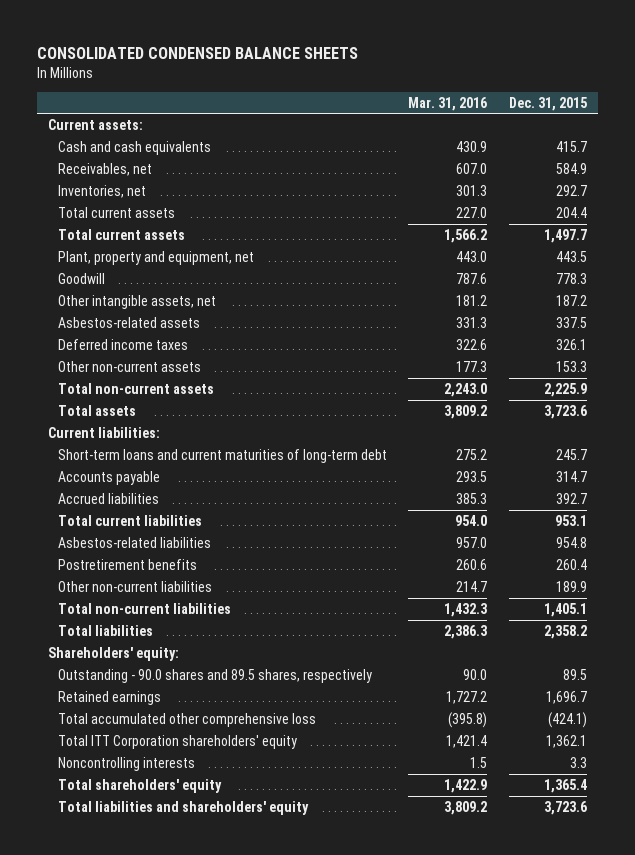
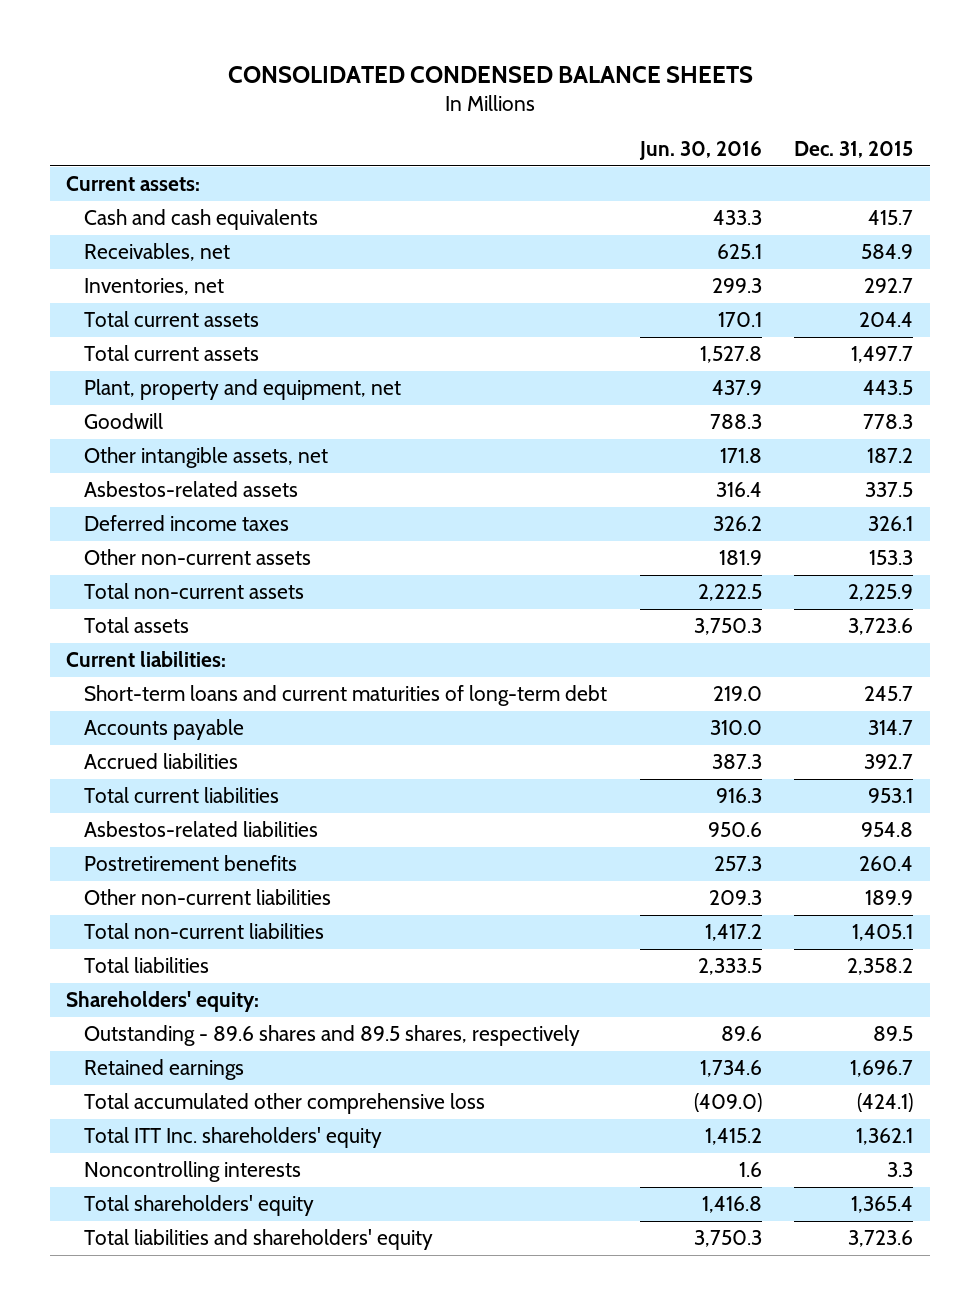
- | Mar. 31, 2016 | Dec. 31, 2015
+ | Jun. 30, 2016 | Dec. 31, 2015
- Outstanding - 90.0 shares and 89.5 shares, respectively | 90.0 | 89.5
+ Outstanding - 89.6 shares and 89.5 shares, respectively | 89.6 | 89.5
- Total ITT Corporation shareholders' equity | 1,421.4 | 1,362.1
+ Total ITT Inc. shareholders' equity | 1,415.2 | 1,362.1

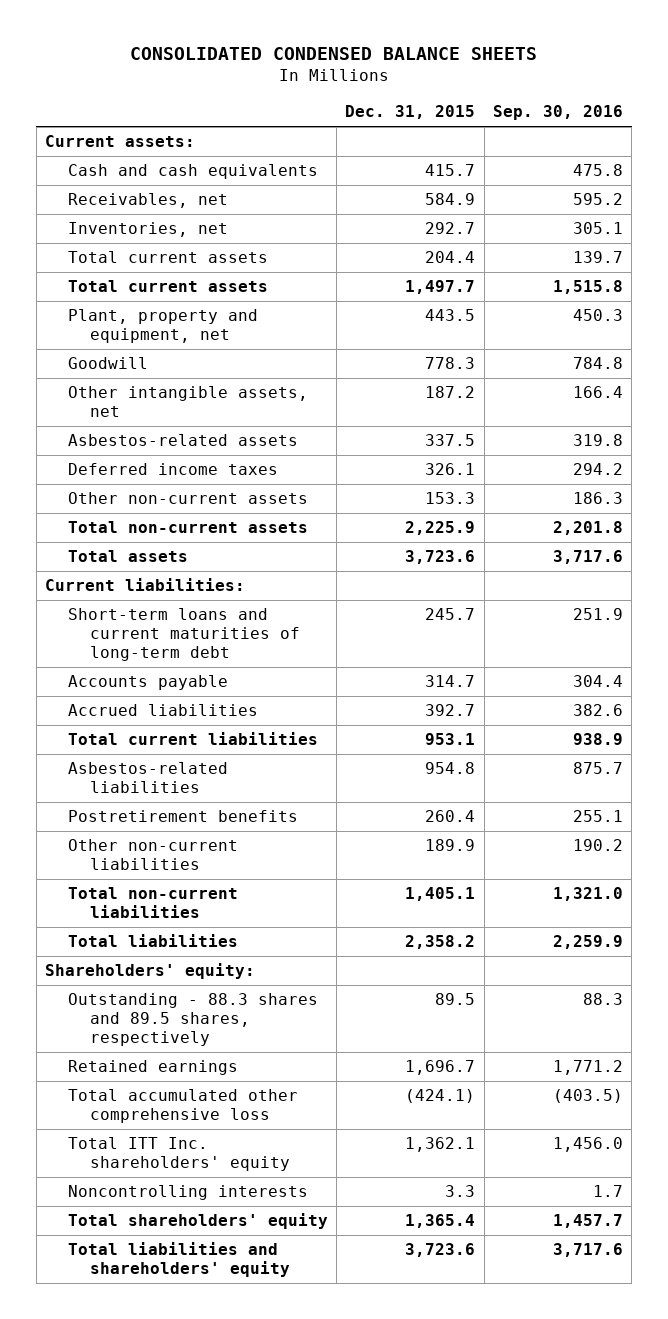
- | Jun. 30, 2016 | Dec. 31, 2015
+ | Dec. 31, 2015 | Sep. 30, 2016
- Outstanding - 89.6 shares and 89.5 shares, respectively | 89.6 | 89.5
+ Outstanding - 88.3 shares and 89.5 shares, respectively | 89.5 | 88.3

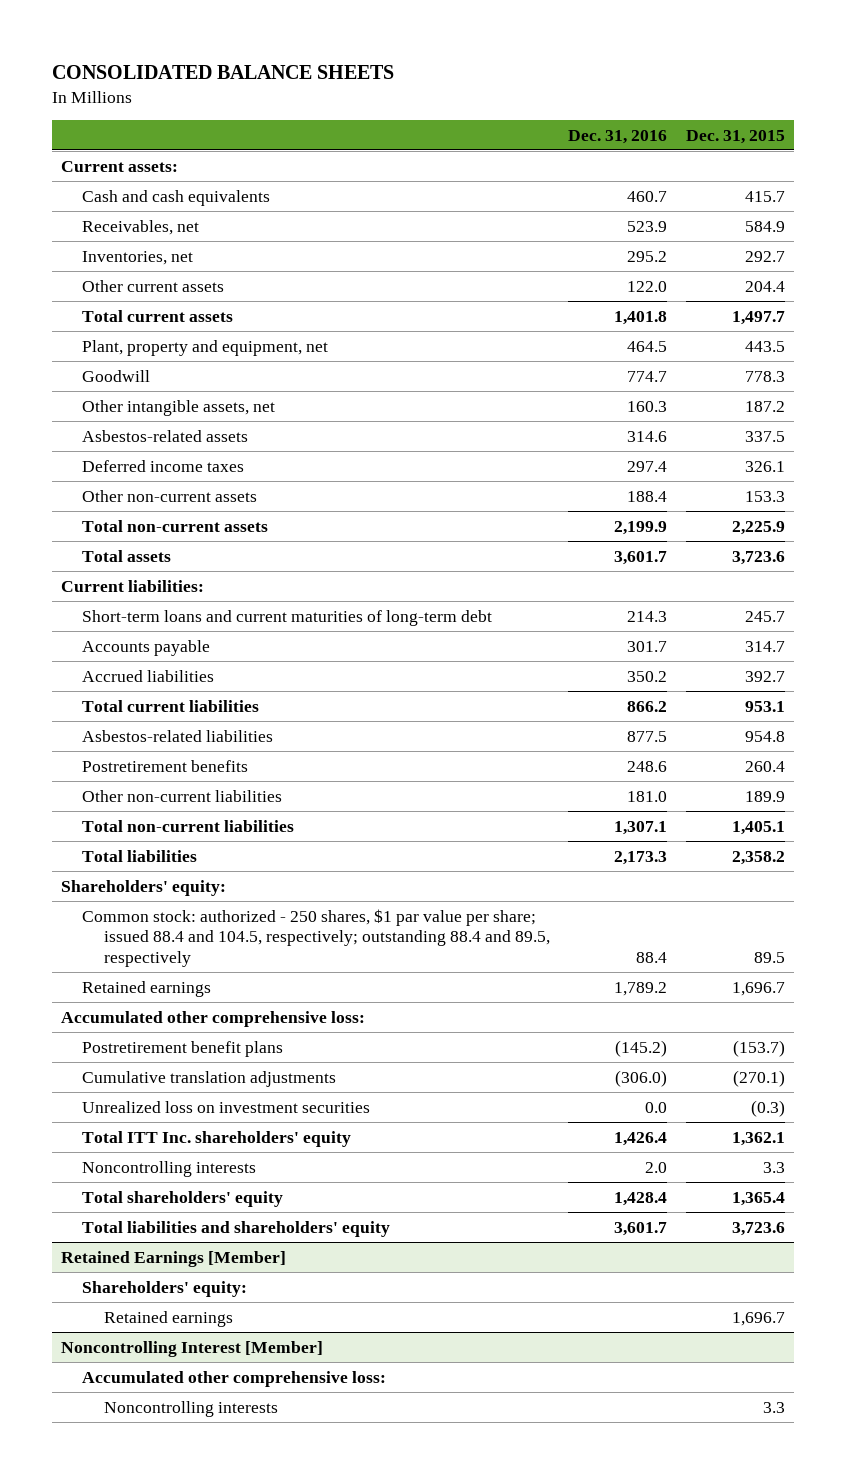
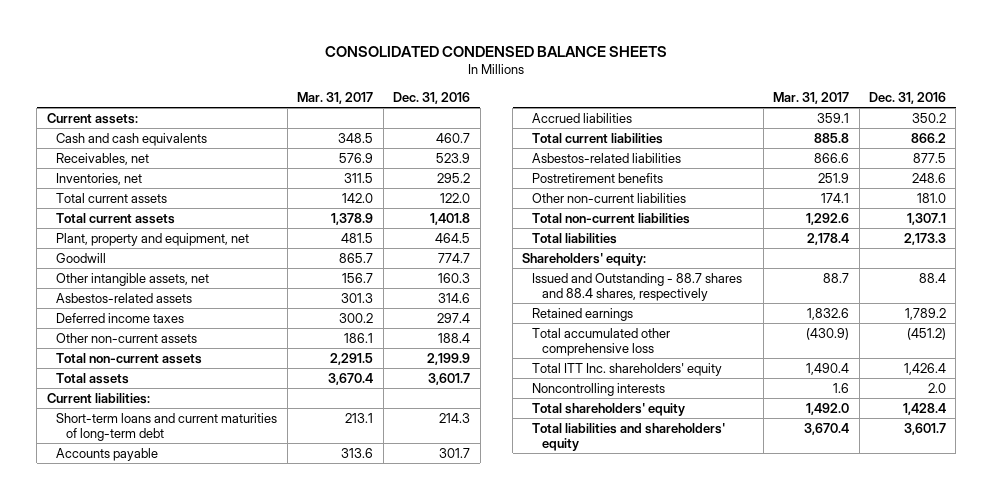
- CONSOLIDATED BALANCE SHEETS
+ CONSOLIDATED CONDENSED BALANCE SHEETS
- | Dec. 31, 2016 | Dec. 31, 2015
+ | Mar. 31, 2017 | Dec. 31, 2016
- Other current assets | 122.0 | 204.4
+ Total current assets | 142.0 | 122.0
- Common stock: authorized - 250 shares, $1 par value per share; issued 88.4 and 104.5, respectively; outstanding 88.4 and 89.5, respectively | 88.4 | 89.5
+ Issued and Outstanding - 88.7 shares and 88.4 shares, respectively | 88.7 | 88.4
- Accumulated other comprehensive loss:
- Postretirement benefit plans | (145.2) | (153.7)
- Cumulative translation adjustments | (306.0) | (270.1)
- Unrealized loss on investment securities | 0.0 | (0.3)
+ Total accumulated other comprehensive loss | (430.9) | (451.2)
- Retained Earnings [Member]
- Shareholders' equity:
- Retained earnings | | 1,696.7
- Noncontrolling Interest [Member]
- Accumulated other comprehensive loss:
- Noncontrolling interests | | 3.3

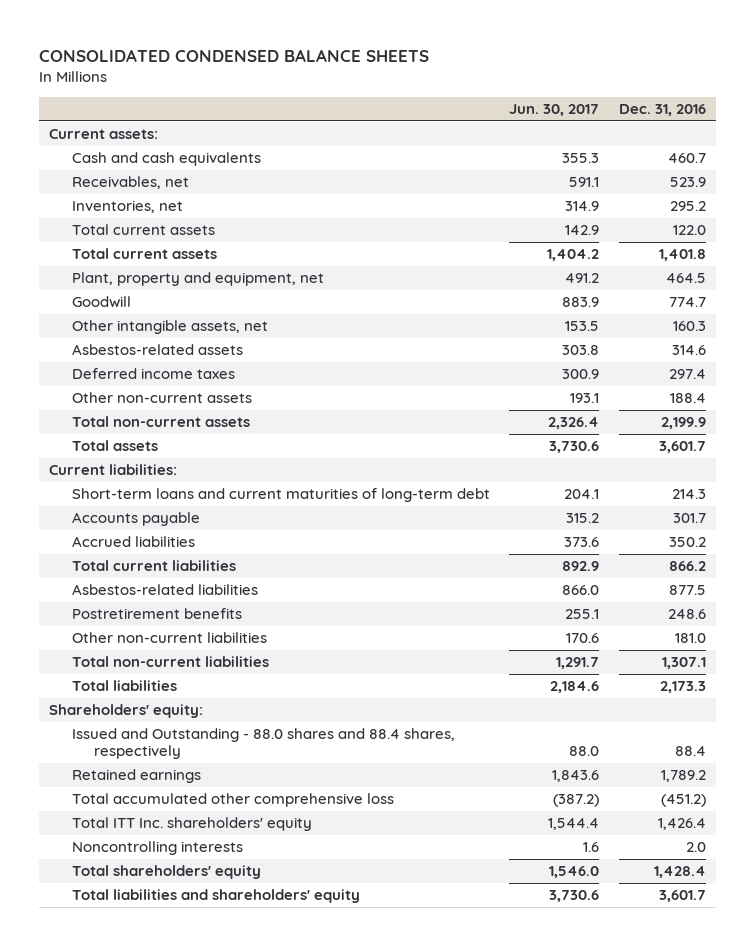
- | Mar. 31, 2017 | Dec. 31, 2016
+ | Jun. 30, 2017 | Dec. 31, 2016
- Issued and Outstanding - 88.7 shares and 88.4 shares, respectively | 88.7 | 88.4
+ Issued and Outstanding - 88.0 shares and 88.4 shares, respectively | 88.0 | 88.4

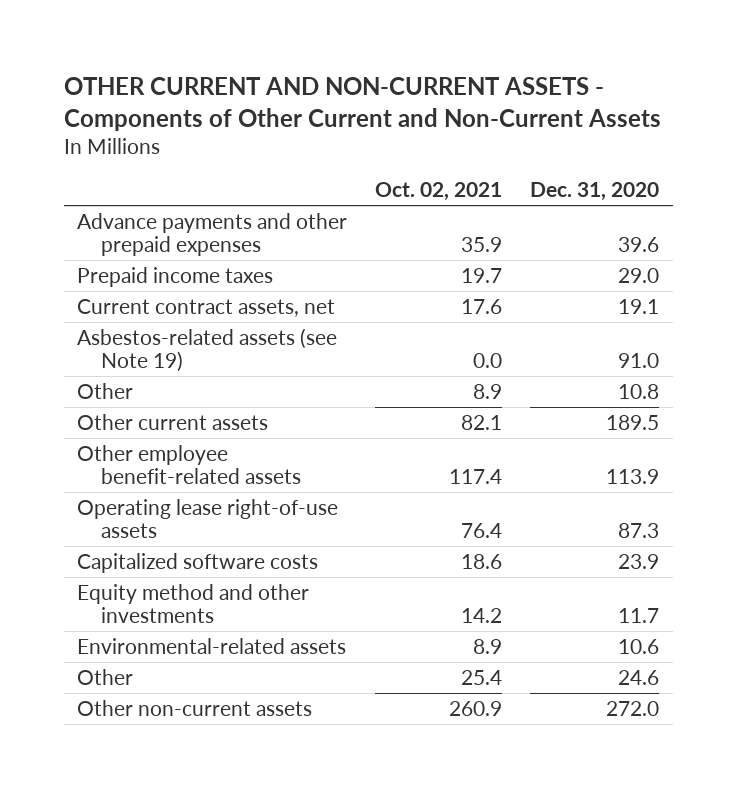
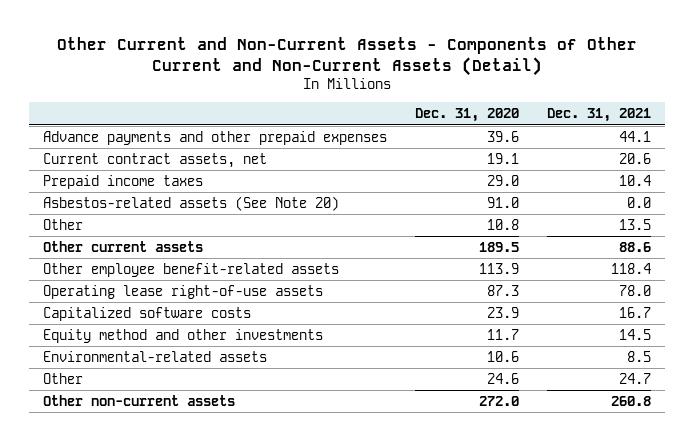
- OTHER CURRENT AND NON-CURRENT ASSETS - Components of Other Current and Non-Current Assets
+ Other Current and Non-Current Assets - Components of Other Current and Non-Current Assets (Detail)
- | Oct. 02, 2021 | Dec. 31, 2020
+ | Dec. 31, 2020 | Dec. 31, 2021
- Asbestos-related assets (see Note 19) | 0.0 | 91.0
moved down: Prepaid income taxes | 29.0 | 10.4
+ Asbestos-related assets (See Note 20) | 91.0 | 0.0

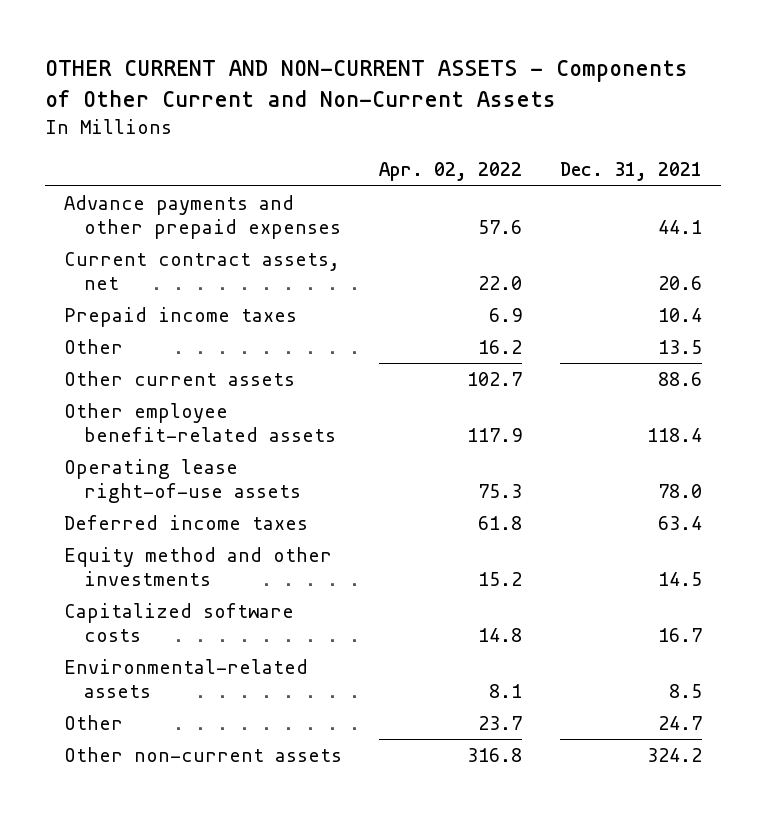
- Other Current and Non-Current Assets - Components of Other Current and Non-Current Assets (Detail)
+ OTHER CURRENT AND NON-CURRENT ASSETS - Components of Other Current and Non-Current Assets
- | Dec. 31, 2020 | Dec. 31, 2021
+ | Apr. 02, 2022 | Dec. 31, 2021
- Asbestos-related assets (See Note 20) | 91.0 | 0.0
+ Deferred income taxes | 61.8 | 63.4
moved down: Capitalized software costs | 14.8 | 16.7
- Other non-current assets | 272.0 | 260.8
+ Other non-current assets | 316.8 | 324.2

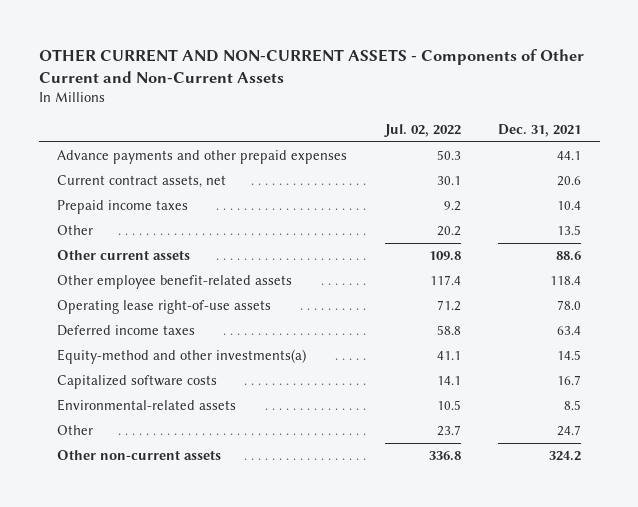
- | Apr. 02, 2022 | Dec. 31, 2021
+ | Jul. 02, 2022 | Dec. 31, 2021
- Equity method and other investments | 15.2 | 14.5
+ Equity-method and other investments(a) | 41.1 | 14.5

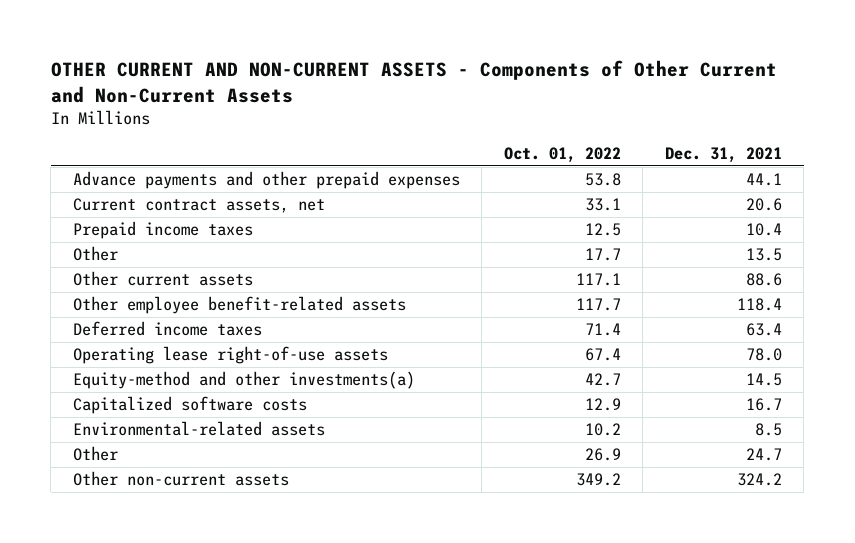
- | Jul. 02, 2022 | Dec. 31, 2021
+ | Oct. 01, 2022 | Dec. 31, 2021
moved down: Operating lease right-of-use assets | 67.4 | 78.0

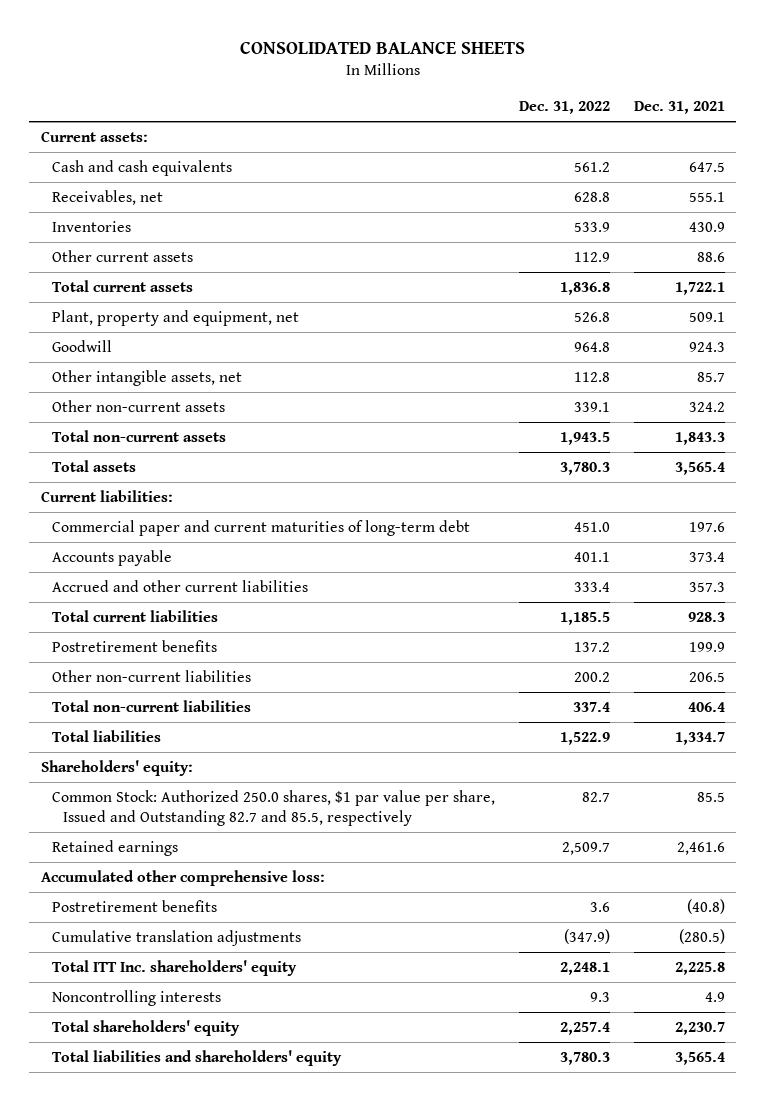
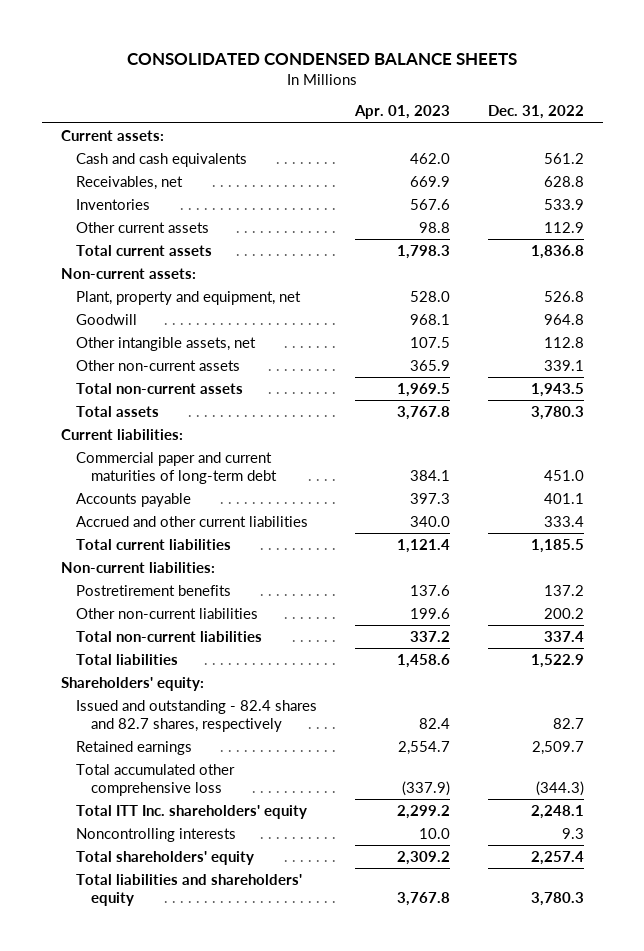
- CONSOLIDATED BALANCE SHEETS
+ CONSOLIDATED CONDENSED BALANCE SHEETS
- | Dec. 31, 2022 | Dec. 31, 2021
+ | Apr. 01, 2023 | Dec. 31, 2022
+ Non-current assets:
+ Non-current liabilities:
- Common Stock: Authorized 250.0 shares, $1 par value per share, Issued and Outstanding 82.7 and 85.5, respectively | 82.7 | 85.5
+ Issued and outstanding - 82.4 shares and 82.7 shares, respectively | 82.4 | 82.7
- Accumulated other comprehensive loss:
- Postretirement benefits | 3.6 | (40.8)
- Cumulative translation adjustments | (347.9) | (280.5)
+ Total accumulated other comprehensive loss | (337.9) | (344.3)

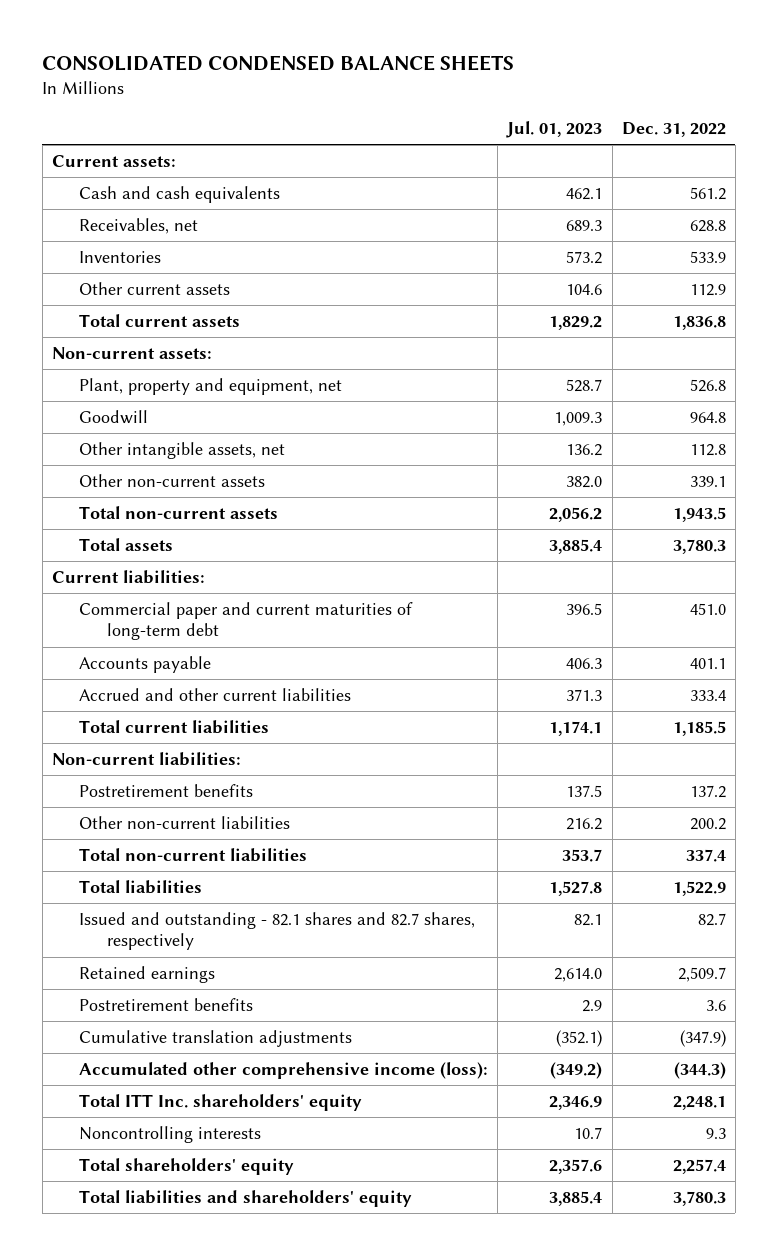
- | Apr. 01, 2023 | Dec. 31, 2022
+ | Jul. 01, 2023 | Dec. 31, 2022
- Shareholders' equity:
- Issued and outstanding - 82.4 shares and 82.7 shares, respectively | 82.4 | 82.7
+ Issued and outstanding - 82.1 shares and 82.7 shares, respectively | 82.1 | 82.7
- Total accumulated other comprehensive loss | (337.9) | (344.3)
+ Postretirement benefits | 2.9 | 3.6
+ Cumulative translation adjustments | (352.1) | (347.9)
+ Accumulated other comprehensive income (loss): | (349.2) | (344.3)

